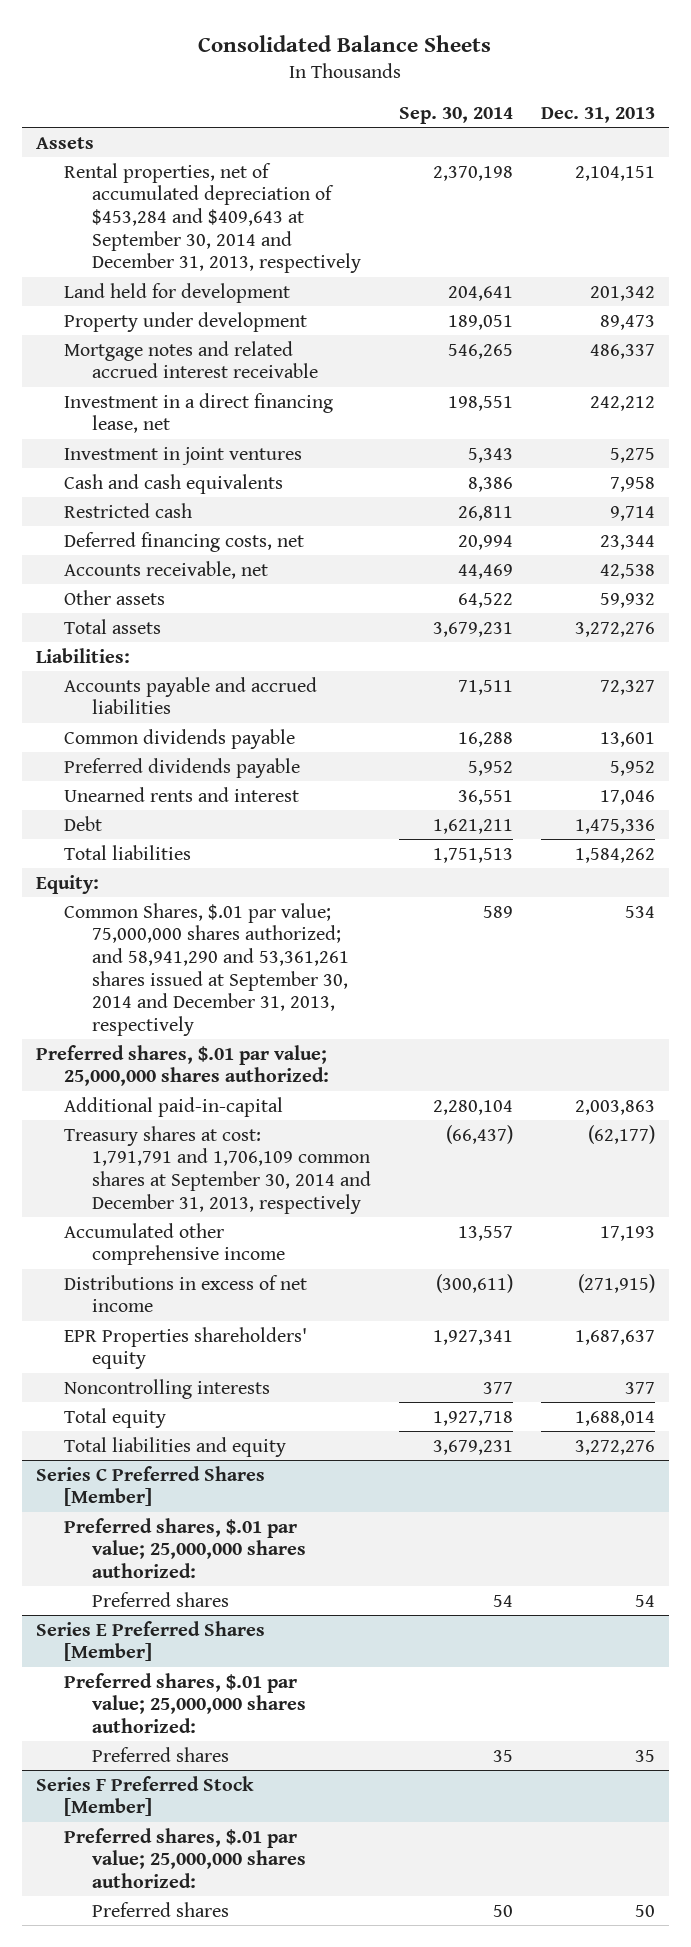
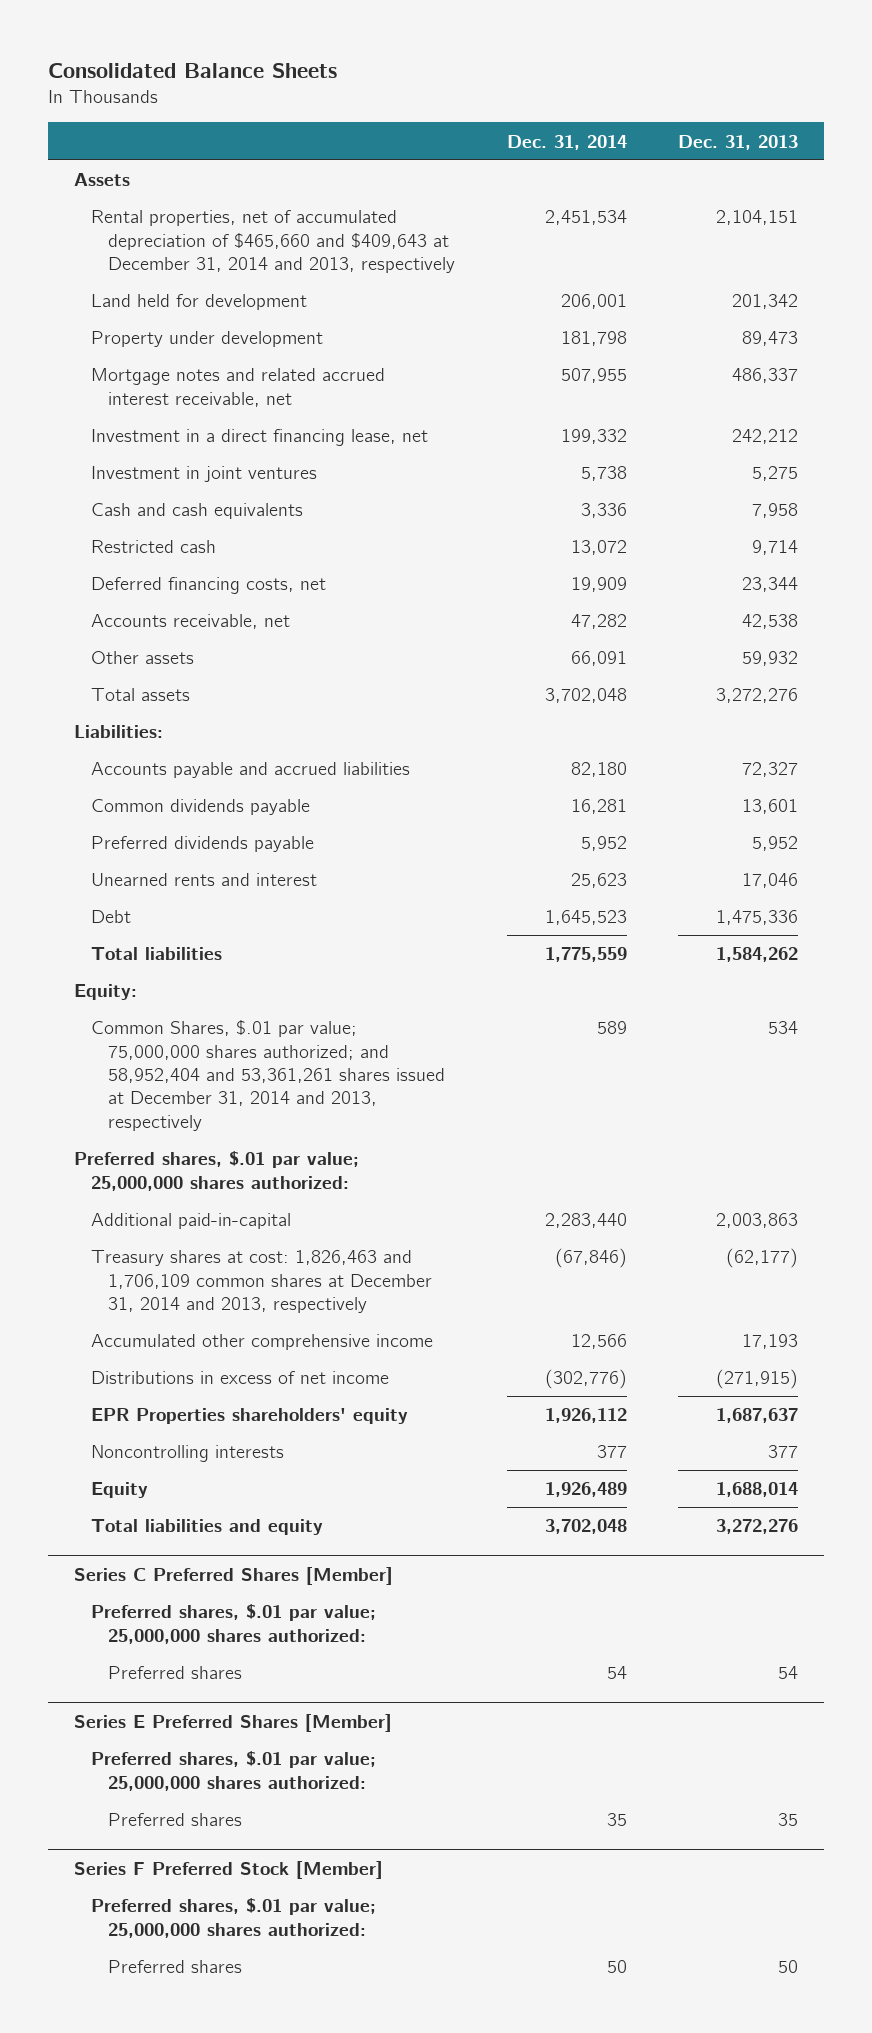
- | Sep. 30, 2014 | Dec. 31, 2013
+ | Dec. 31, 2014 | Dec. 31, 2013
- Rental properties, net of accumulated depreciation of $453,284 and $409,643 at September 30, 2014 and December 31, 2013, respectively | 2,370,198 | 2,104,151
+ Rental properties, net of accumulated depreciation of $465,660 and $409,643 at December 31, 2014 and 2013, respectively | 2,451,534 | 2,104,151
- Mortgage notes and related accrued interest receivable | 546,265 | 486,337
+ Mortgage notes and related accrued interest receivable, net | 507,955 | 486,337
- Common Shares, $.01 par value; 75,000,000 shares authorized; and 58,941,290 and 53,361,261 shares issued at September 30, 2014 and December 31, 2013, respectively | 589 | 534
+ Common Shares, $.01 par value; 75,000,000 shares authorized; and 58,952,404 and 53,361,261 shares issued at December 31, 2014 and 2013, respectively | 589 | 534
- Treasury shares at cost: 1,791,791 and 1,706,109 common shares at September 30, 2014 and December 31, 2013, respectively | (66,437) | (62,177)
+ Treasury shares at cost: 1,826,463 and 1,706,109 common shares at December 31, 2014 and 2013, respectively | (67,846) | (62,177)
- Total equity | 1,927,718 | 1,688,014
+ Equity | 1,926,489 | 1,688,014

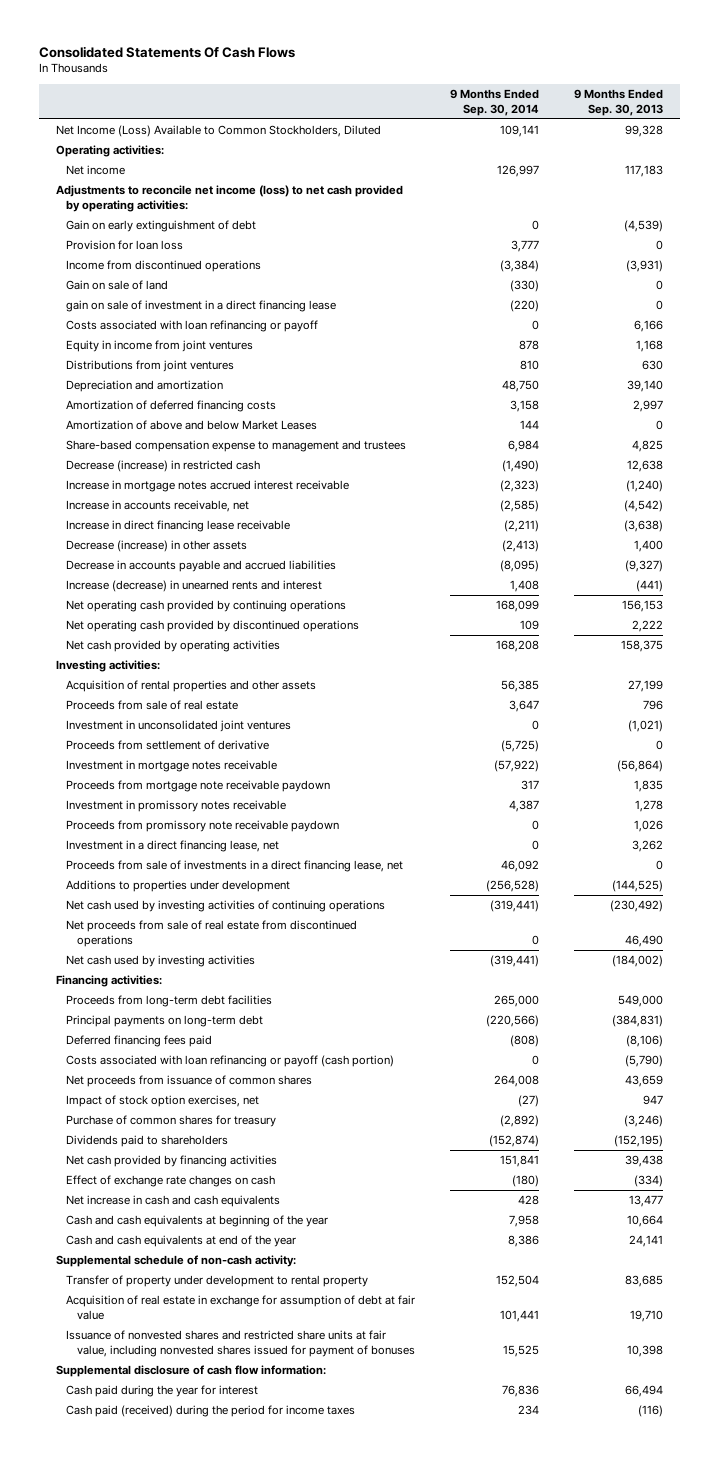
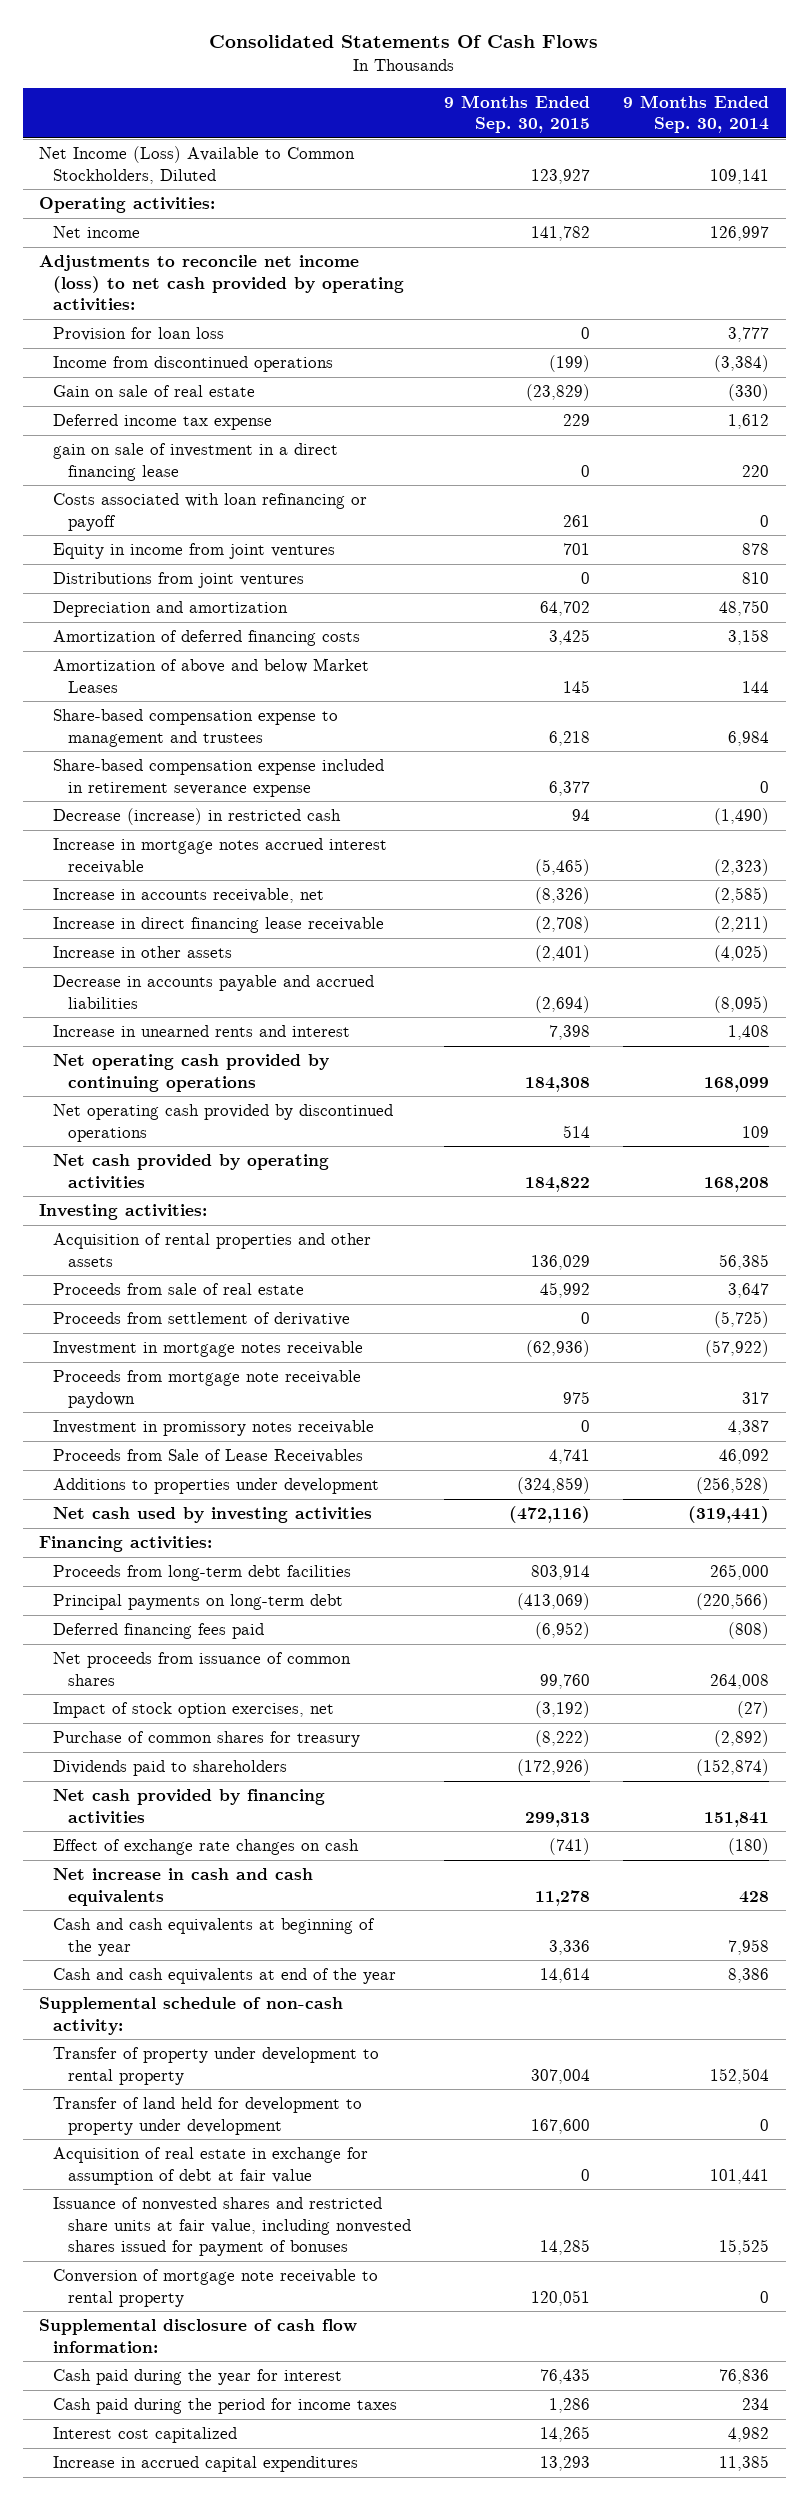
- | 9 Months Ended Sep. 30, 2014 | 9 Months Ended Sep. 30, 2013
+ | 9 Months Ended Sep. 30, 2015 | 9 Months Ended Sep. 30, 2014
- Gain on early extinguishment of debt | 0 | (4,539)
- Gain on sale of land | (330) | 0
- gain on sale of investment in a direct financing lease | (220) | 0
+ Gain on sale of real estate | (23,829) | (330)
+ Deferred income tax expense | 229 | 1,612
+ gain on sale of investment in a direct financing lease | 0 | 220
+ Share-based compensation expense included in retirement severance expense | 6,377 | 0
- Decrease (increase) in other assets | (2,413) | 1,400
+ Increase in other assets | (2,401) | (4,025)
- Increase (decrease) in unearned rents and interest | 1,408 | (441)
+ Increase in unearned rents and interest | 7,398 | 1,408
- Investment in unconsolidated joint ventures | 0 | (1,021)
- Proceeds from promissory note receivable paydown | 0 | 1,026
- Investment in a direct financing lease, net | 0 | 3,262
- Proceeds from sale of investments in a direct financing lease, net | 46,092 | 0
+ Proceeds from Sale of Lease Receivables | 4,741 | 46,092
- Net cash used by investing activities of continuing operations | (319,441) | (230,492)
- Net proceeds from sale of real estate from discontinued operations | 0 | 46,490
- Costs associated with loan refinancing or payoff (cash portion) | 0 | (5,790)
+ Transfer of land held for development to property under development | 167,600 | 0
+ Conversion of mortgage note receivable to rental property | 120,051 | 0
- Cash paid (received) during the period for income taxes | 234 | (116)
+ Cash paid during the period for income taxes | 1,286 | 234
+ Interest cost capitalized | 14,265 | 4,982
+ Increase in accrued capital expenditures | 13,293 | 11,385

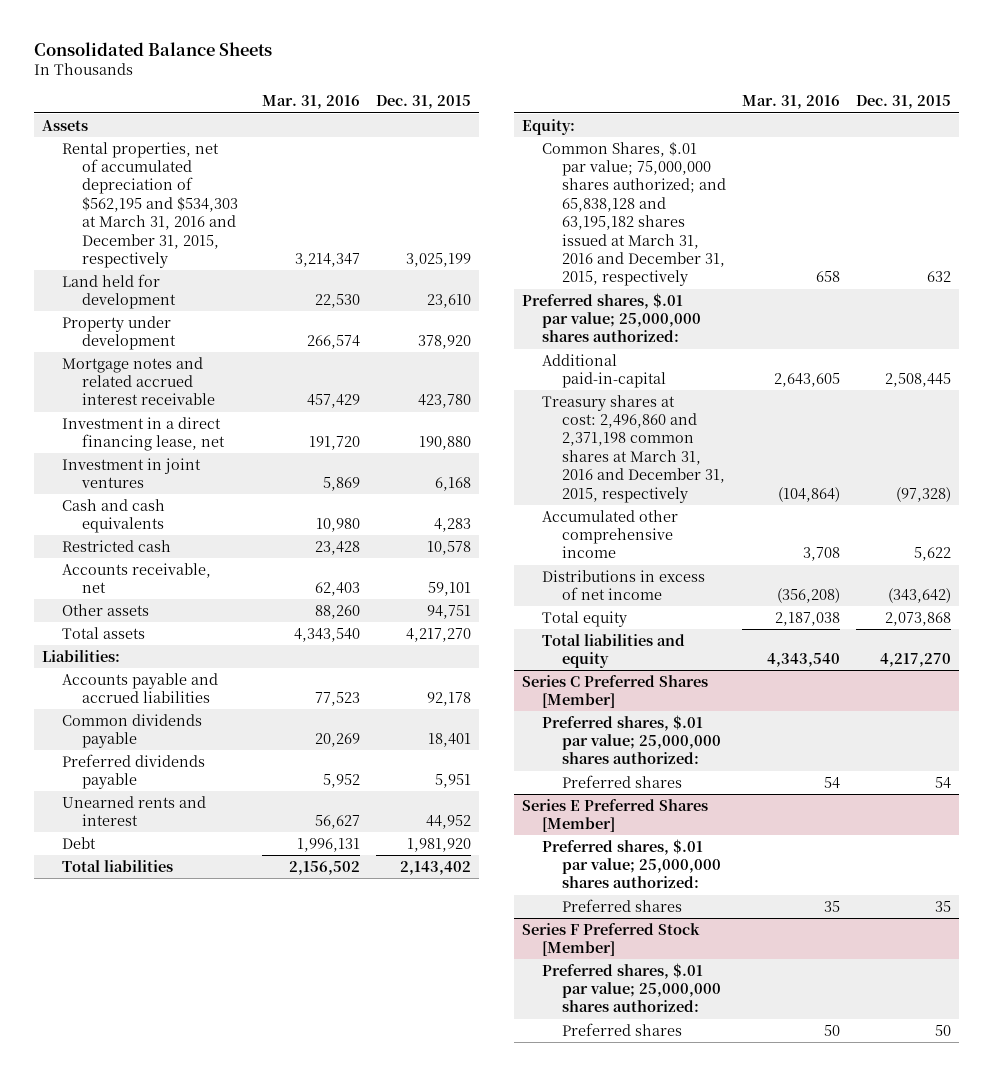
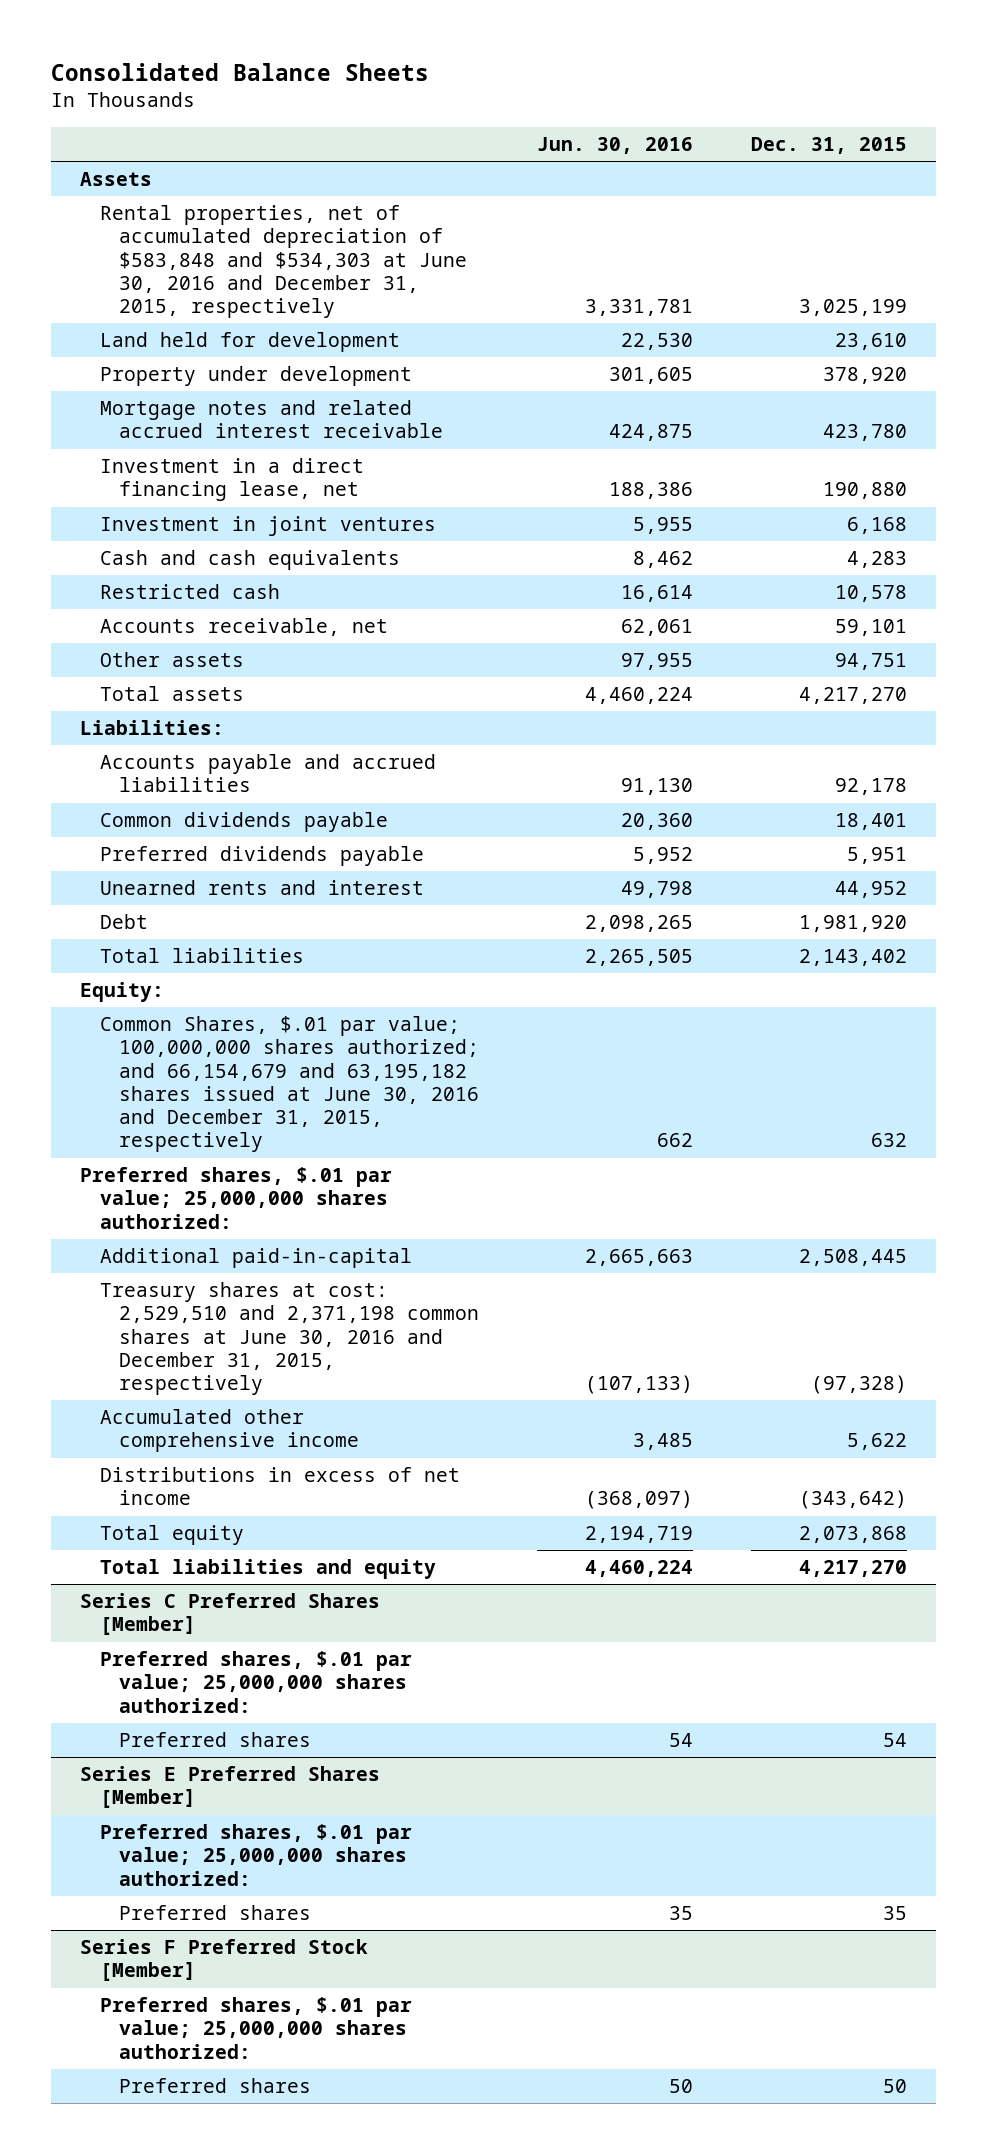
- | Mar. 31, 2016 | Dec. 31, 2015
+ | Jun. 30, 2016 | Dec. 31, 2015
- Rental properties, net of accumulated depreciation of $562,195 and $534,303 at March 31, 2016 and December 31, 2015, respectively | 3,214,347 | 3,025,199
+ Rental properties, net of accumulated depreciation of $583,848 and $534,303 at June 30, 2016 and December 31, 2015, respectively | 3,331,781 | 3,025,199
- Common Shares, $.01 par value; 75,000,000 shares authorized; and 65,838,128 and 63,195,182 shares issued at March 31, 2016 and December 31, 2015, respectively | 658 | 632
+ Common Shares, $.01 par value; 100,000,000 shares authorized; and 66,154,679 and 63,195,182 shares issued at June 30, 2016 and December 31, 2015, respectively | 662 | 632
- Treasury shares at cost: 2,496,860 and 2,371,198 common shares at March 31, 2016 and December 31, 2015, respectively | (104,864) | (97,328)
+ Treasury shares at cost: 2,529,510 and 2,371,198 common shares at June 30, 2016 and December 31, 2015, respectively | (107,133) | (97,328)

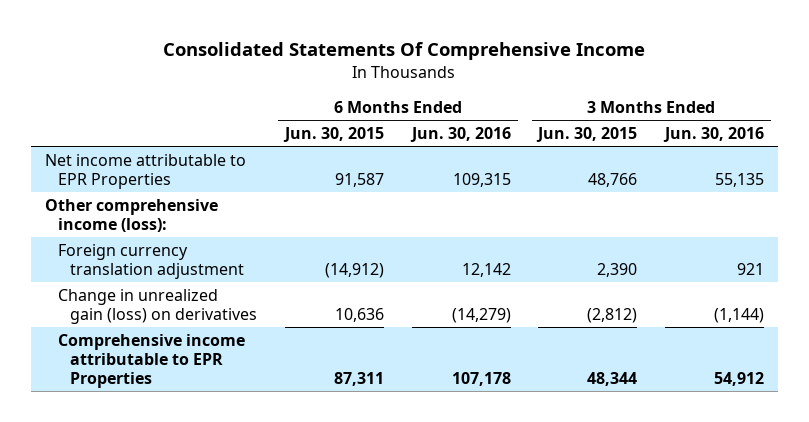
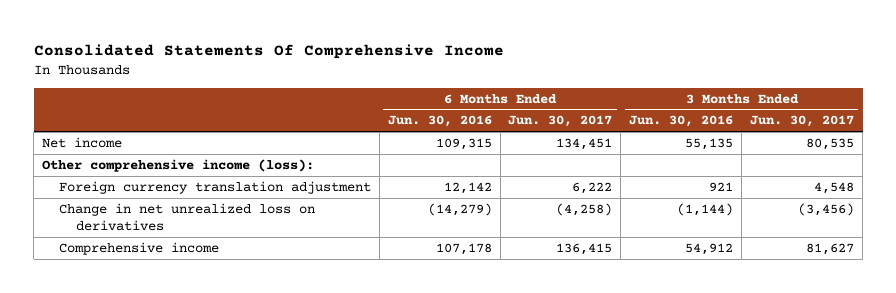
- | 6 Months Ended Jun. 30, 2015 | 6 Months Ended Jun. 30, 2016 | 3 Months Ended Jun. 30, 2015 | 3 Months Ended Jun. 30, 2016
+ | 6 Months Ended Jun. 30, 2016 | 6 Months Ended Jun. 30, 2017 | 3 Months Ended Jun. 30, 2016 | 3 Months Ended Jun. 30, 2017
- Net income attributable to EPR Properties | 91,587 | 109,315 | 48,766 | 55,135
+ Net income | 109,315 | 134,451 | 55,135 | 80,535
- Change in unrealized gain (loss) on derivatives | 10,636 | (14,279) | (2,812) | (1,144)
- Comprehensive income attributable to EPR Properties | 87,311 | 107,178 | 48,344 | 54,912
+ Change in net unrealized loss on derivatives | (14,279) | (4,258) | (1,144) | (3,456)
+ Comprehensive income | 107,178 | 136,415 | 54,912 | 81,627

